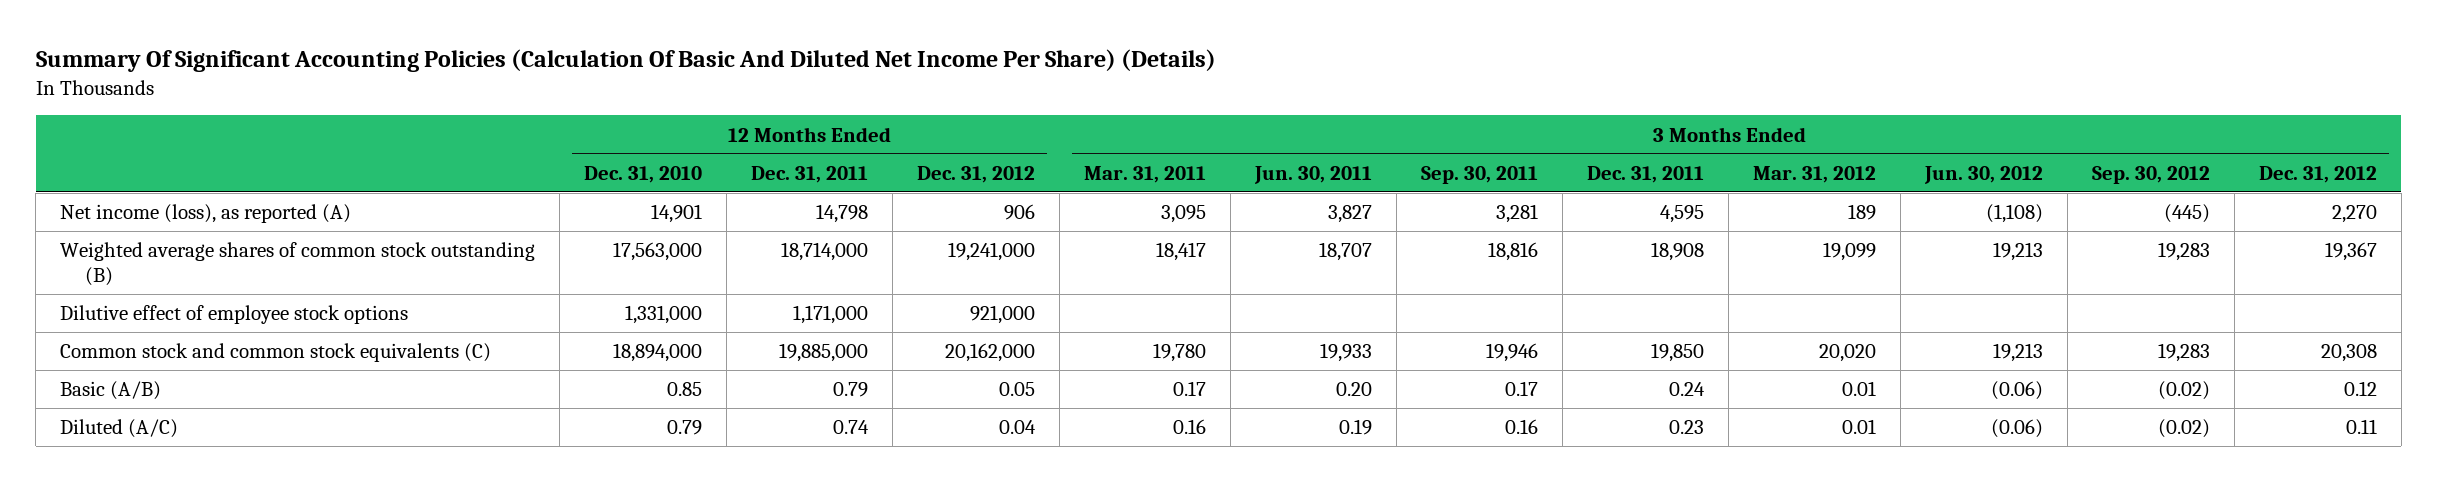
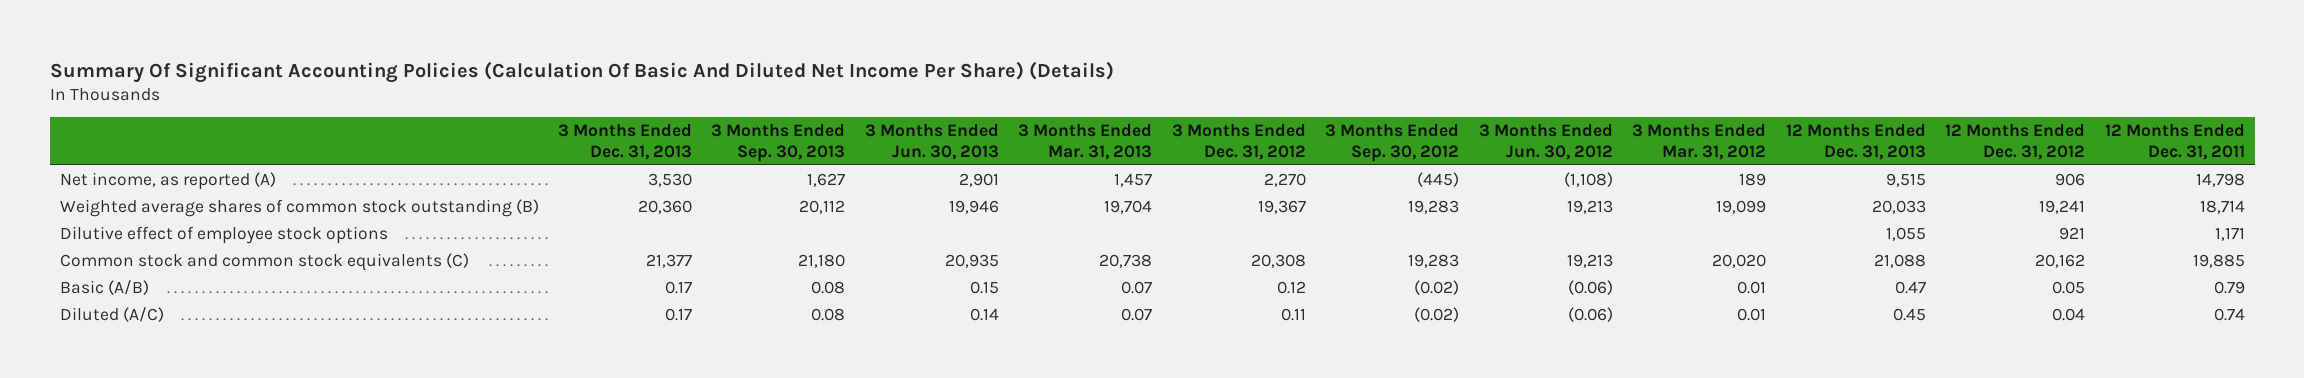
- | 12 Months Ended Dec. 31, 2010 | 12 Months Ended Dec. 31, 2011 | 12 Months Ended Dec. 31, 2012 | 3 Months Ended Mar. 31, 2011 | 3 Months Ended Jun. 30, 2011 | 3 Months Ended Sep. 30, 2011 | 3 Months Ended Dec. 31, 2011 | 3 Months Ended Mar. 31, 2012 | 3 Months Ended Jun. 30, 2012 | 3 Months Ended Sep. 30, 2012 | 3 Months Ended Dec. 31, 2012
+ | 3 Months Ended Dec. 31, 2013 | 3 Months Ended Sep. 30, 2013 | 3 Months Ended Jun. 30, 2013 | 3 Months Ended Mar. 31, 2013 | 3 Months Ended Dec. 31, 2012 | 3 Months Ended Sep. 30, 2012 | 3 Months Ended Jun. 30, 2012 | 3 Months Ended Mar. 31, 2012 | 12 Months Ended Dec. 31, 2013 | 12 Months Ended Dec. 31, 2012 | 12 Months Ended Dec. 31, 2011
- Net income (loss), as reported (A) | 14,901 | 14,798 | 906 | 3,095 | 3,827 | 3,281 | 4,595 | 189 | (1,108) | (445) | 2,270
- Weighted average shares of common stock outstanding (B) | 17,563,000 | 18,714,000 | 19,241,000 | 18,417 | 18,707 | 18,816 | 18,908 | 19,099 | 19,213 | 19,283 | 19,367
- Dilutive effect of employee stock options | 1,331,000 | 1,171,000 | 921,000 | | | | | | | |
- Common stock and common stock equivalents (C) | 18,894,000 | 19,885,000 | 20,162,000 | 19,780 | 19,933 | 19,946 | 19,850 | 20,020 | 19,213 | 19,283 | 20,308
+ Net income, as reported (A) | 3,530 | 1,627 | 2,901 | 1,457 | 2,270 | (445) | (1,108) | 189 | 9,515 | 906 | 14,798
+ Weighted average shares of common stock outstanding (B) | 20,360 | 20,112 | 19,946 | 19,704 | 19,367 | 19,283 | 19,213 | 19,099 | 20,033 | 19,241 | 18,714
+ Dilutive effect of employee stock options | | | | | | | | | 1,055 | 921 | 1,171
+ Common stock and common stock equivalents (C) | 21,377 | 21,180 | 20,935 | 20,738 | 20,308 | 19,283 | 19,213 | 20,020 | 21,088 | 20,162 | 19,885

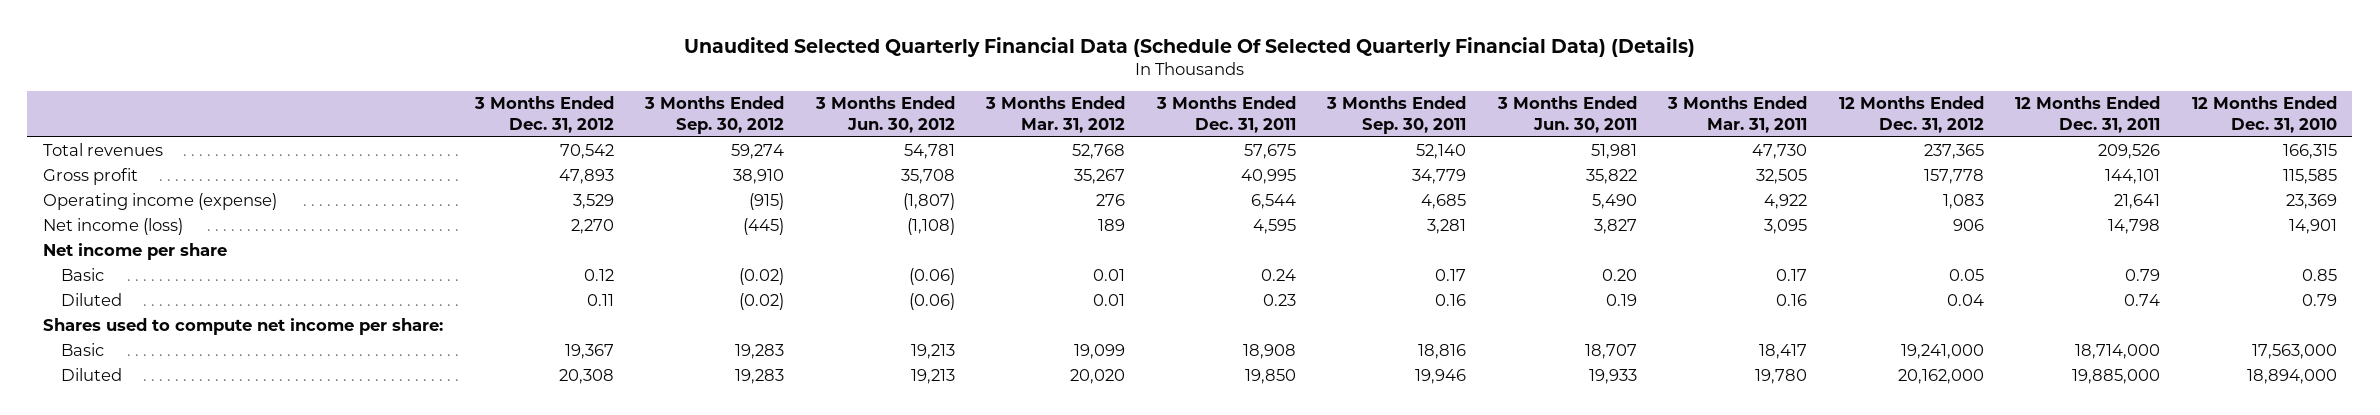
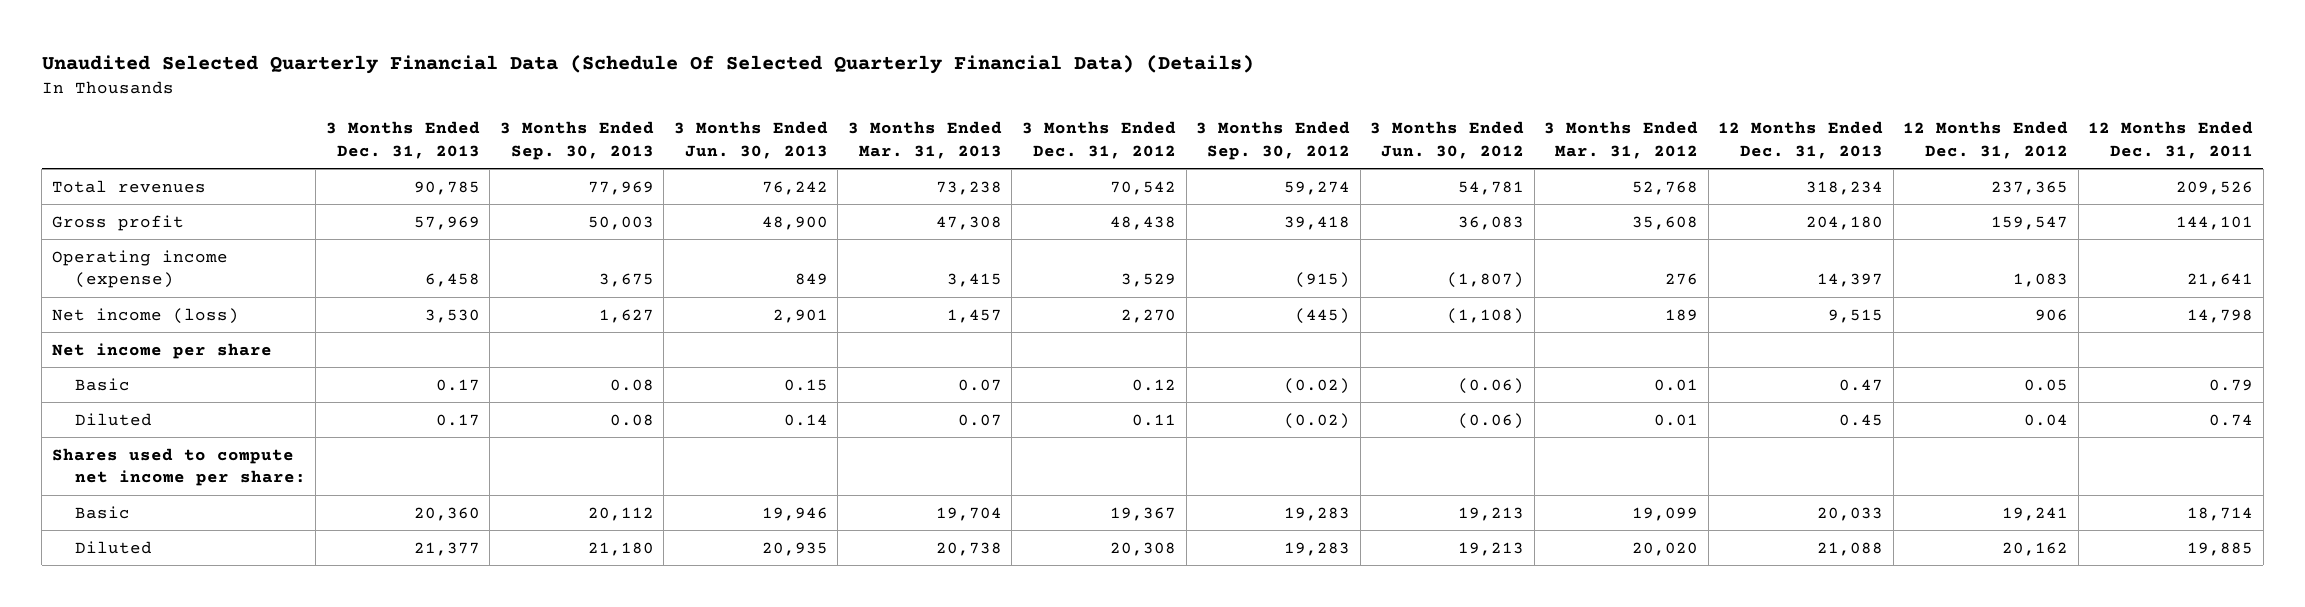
- | 3 Months Ended Dec. 31, 2012 | 3 Months Ended Sep. 30, 2012 | 3 Months Ended Jun. 30, 2012 | 3 Months Ended Mar. 31, 2012 | 3 Months Ended Dec. 31, 2011 | 3 Months Ended Sep. 30, 2011 | 3 Months Ended Jun. 30, 2011 | 3 Months Ended Mar. 31, 2011 | 12 Months Ended Dec. 31, 2012 | 12 Months Ended Dec. 31, 2011 | 12 Months Ended Dec. 31, 2010
+ | 3 Months Ended Dec. 31, 2013 | 3 Months Ended Sep. 30, 2013 | 3 Months Ended Jun. 30, 2013 | 3 Months Ended Mar. 31, 2013 | 3 Months Ended Dec. 31, 2012 | 3 Months Ended Sep. 30, 2012 | 3 Months Ended Jun. 30, 2012 | 3 Months Ended Mar. 31, 2012 | 12 Months Ended Dec. 31, 2013 | 12 Months Ended Dec. 31, 2012 | 12 Months Ended Dec. 31, 2011
- Gross profit | 47,893 | 38,910 | 35,708 | 35,267 | 40,995 | 34,779 | 35,822 | 32,505 | 157,778 | 144,101 | 115,585
+ Gross profit | 57,969 | 50,003 | 48,900 | 47,308 | 48,438 | 39,418 | 36,083 | 35,608 | 204,180 | 159,547 | 144,101
- Basic | 19,367 | 19,283 | 19,213 | 19,099 | 18,908 | 18,816 | 18,707 | 18,417 | 19,241,000 | 18,714,000 | 17,563,000
- Diluted | 20,308 | 19,283 | 19,213 | 20,020 | 19,850 | 19,946 | 19,933 | 19,780 | 20,162,000 | 19,885,000 | 18,894,000
+ Basic | 20,360 | 20,112 | 19,946 | 19,704 | 19,367 | 19,283 | 19,213 | 19,099 | 20,033 | 19,241 | 18,714
+ Diluted | 21,377 | 21,180 | 20,935 | 20,738 | 20,308 | 19,283 | 19,213 | 20,020 | 21,088 | 20,162 | 19,885

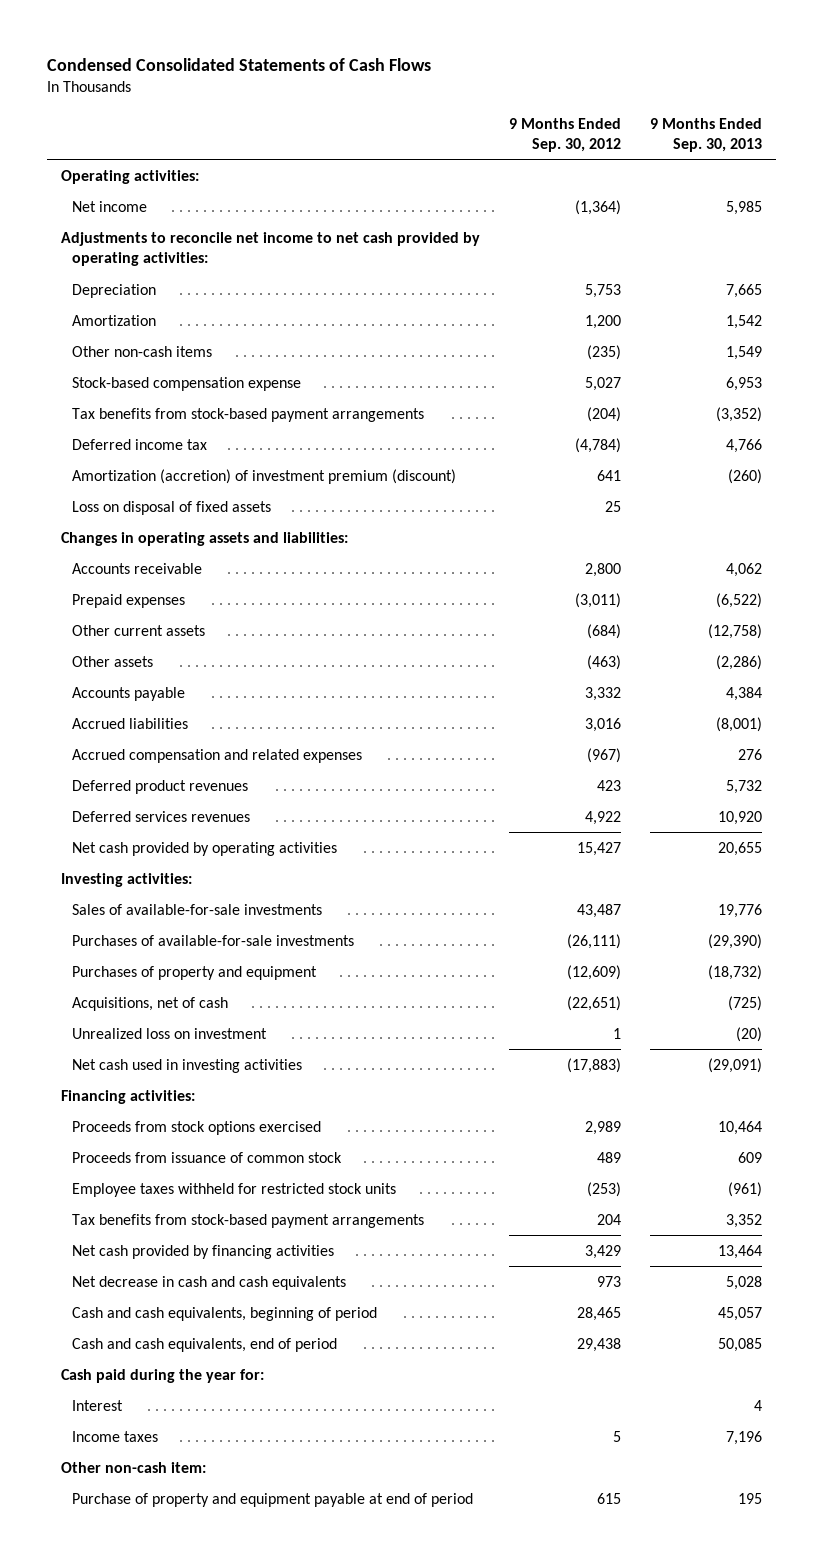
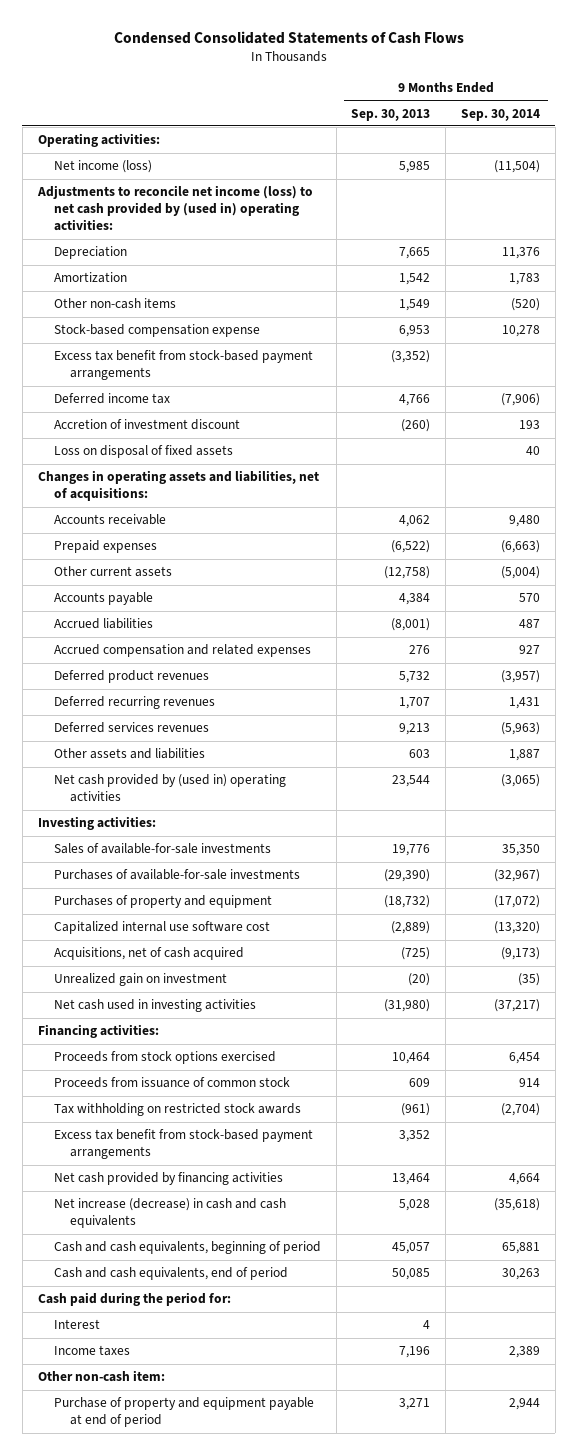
- | 9 Months Ended Sep. 30, 2012 | 9 Months Ended Sep. 30, 2013
+ | 9 Months Ended Sep. 30, 2013 | 9 Months Ended Sep. 30, 2014
- Net income | (1,364) | 5,985
- Adjustments to reconcile net income to net cash provided by operating activities:
+ Net income (loss) | 5,985 | (11,504)
+ Adjustments to reconcile net income (loss) to net cash provided by (used in) operating activities:
- Tax benefits from stock-based payment arrangements | (204) | (3,352)
+ Excess tax benefit from stock-based payment arrangements | (3,352) |
- Amortization (accretion) of investment premium (discount) | 641 | (260)
+ Accretion of investment discount | (260) | 193
- Changes in operating assets and liabilities:
+ Changes in operating assets and liabilities, net of acquisitions:
- Other assets | (463) | (2,286)
- Deferred services revenues | 4,922 | 10,920
- Net cash provided by operating activities | 15,427 | 20,655
+ Deferred recurring revenues | 1,707 | 1,431
+ Deferred services revenues | 9,213 | (5,963)
+ Other assets and liabilities | 603 | 1,887
+ Net cash provided by (used in) operating activities | 23,544 | (3,065)
- Acquisitions, net of cash | (22,651) | (725)
- Unrealized loss on investment | 1 | (20)
- Net cash used in investing activities | (17,883) | (29,091)
+ Capitalized internal use software cost | (2,889) | (13,320)
+ Acquisitions, net of cash acquired | (725) | (9,173)
+ Unrealized gain on investment | (20) | (35)
+ Net cash used in investing activities | (31,980) | (37,217)
- Employee taxes withheld for restricted stock units | (253) | (961)
- Tax benefits from stock-based payment arrangements | 204 | 3,352
+ Tax withholding on restricted stock awards | (961) | (2,704)
+ Excess tax benefit from stock-based payment arrangements | 3,352 |
- Net decrease in cash and cash equivalents | 973 | 5,028
+ Net increase (decrease) in cash and cash equivalents | 5,028 | (35,618)
- Cash paid during the year for:
+ Cash paid during the period for:
- Purchase of property and equipment payable at end of period | 615 | 195
+ Purchase of property and equipment payable at end of period | 3,271 | 2,944

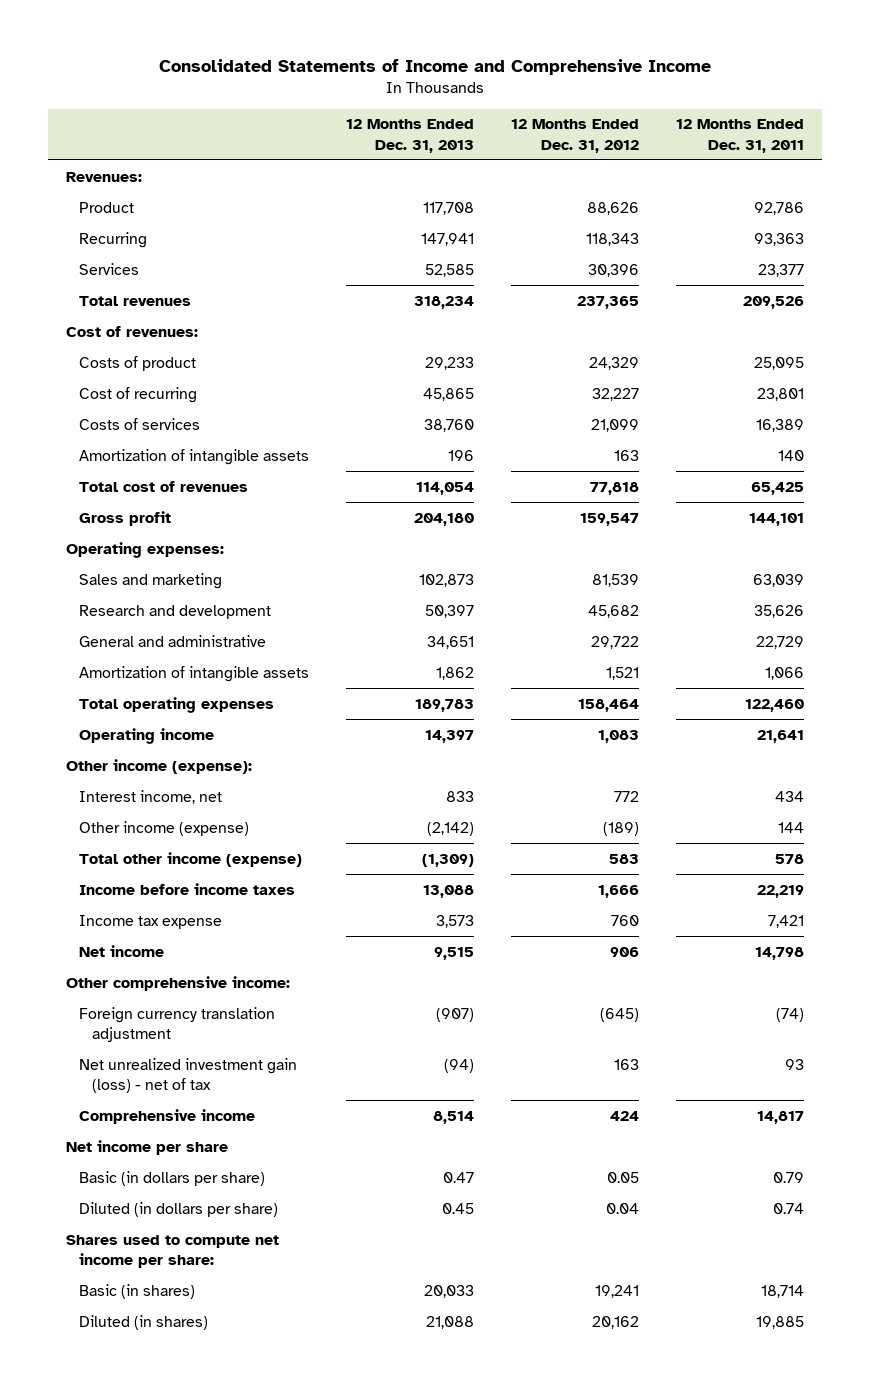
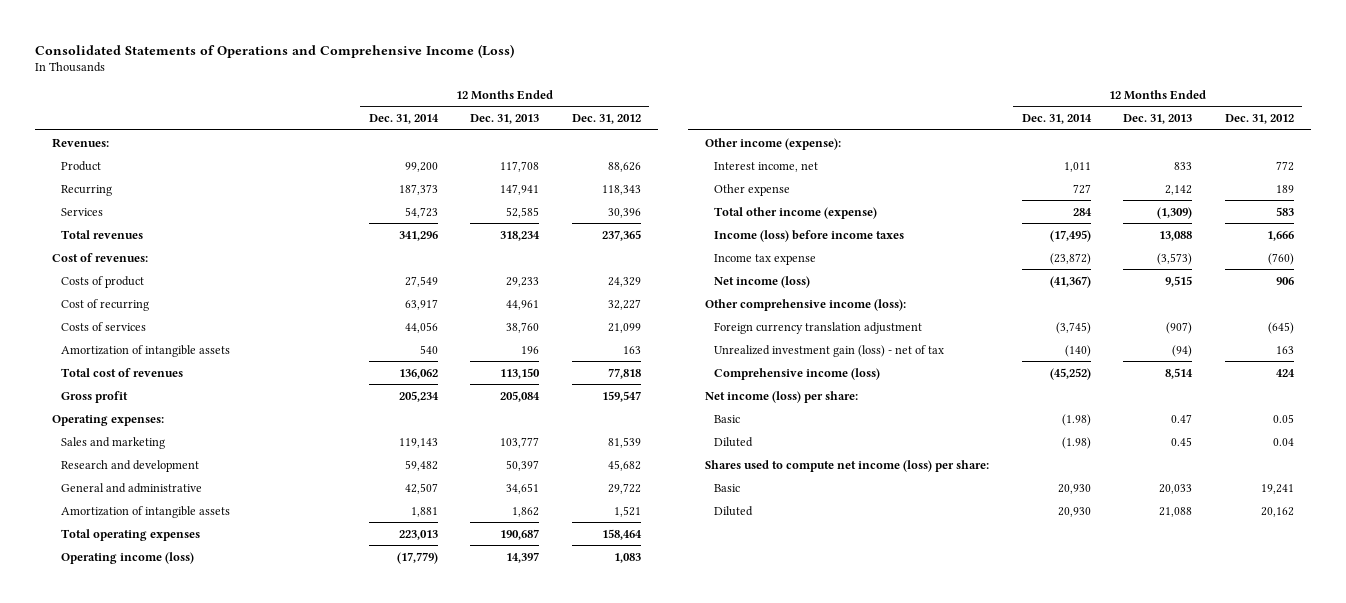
- Consolidated Statements of Income and Comprehensive Income
+ Consolidated Statements of Operations and Comprehensive Income (Loss)
- | 12 Months Ended Dec. 31, 2013 | 12 Months Ended Dec. 31, 2012 | 12 Months Ended Dec. 31, 2011
+ | 12 Months Ended Dec. 31, 2014 | 12 Months Ended Dec. 31, 2013 | 12 Months Ended Dec. 31, 2012
- Cost of recurring | 45,865 | 32,227 | 23,801
+ Cost of recurring | 63,917 | 44,961 | 32,227
- Total cost of revenues | 114,054 | 77,818 | 65,425
- Gross profit | 204,180 | 159,547 | 144,101
+ Total cost of revenues | 136,062 | 113,150 | 77,818
+ Gross profit | 205,234 | 205,084 | 159,547
- Sales and marketing | 102,873 | 81,539 | 63,039
+ Sales and marketing | 119,143 | 103,777 | 81,539
- Total operating expenses | 189,783 | 158,464 | 122,460
- Operating income | 14,397 | 1,083 | 21,641
+ Total operating expenses | 223,013 | 190,687 | 158,464
+ Operating income (loss) | (17,779) | 14,397 | 1,083
- Other income (expense) | (2,142) | (189) | 144
+ Other expense | 727 | 2,142 | 189
- Income before income taxes | 13,088 | 1,666 | 22,219
- Income tax expense | 3,573 | 760 | 7,421
- Net income | 9,515 | 906 | 14,798
- Other comprehensive income:
+ Income (loss) before income taxes | (17,495) | 13,088 | 1,666
+ Income tax expense | (23,872) | (3,573) | (760)
+ Net income (loss) | (41,367) | 9,515 | 906
+ Other comprehensive income (loss):
- Net unrealized investment gain (loss) - net of tax | (94) | 163 | 93
- Comprehensive income | 8,514 | 424 | 14,817
- Net income per share
- Basic (in dollars per share) | 0.47 | 0.05 | 0.79
- Diluted (in dollars per share) | 0.45 | 0.04 | 0.74
- Shares used to compute net income per share:
- Basic (in shares) | 20,033 | 19,241 | 18,714
- Diluted (in shares) | 21,088 | 20,162 | 19,885
+ Unrealized investment gain (loss) - net of tax | (140) | (94) | 163
+ Comprehensive income (loss) | (45,252) | 8,514 | 424
+ Net income (loss) per share:
+ Basic | (1.98) | 0.47 | 0.05
+ Diluted | (1.98) | 0.45 | 0.04
+ Shares used to compute net income (loss) per share:
+ Basic | 20,930 | 20,033 | 19,241
+ Diluted | 20,930 | 21,088 | 20,162

